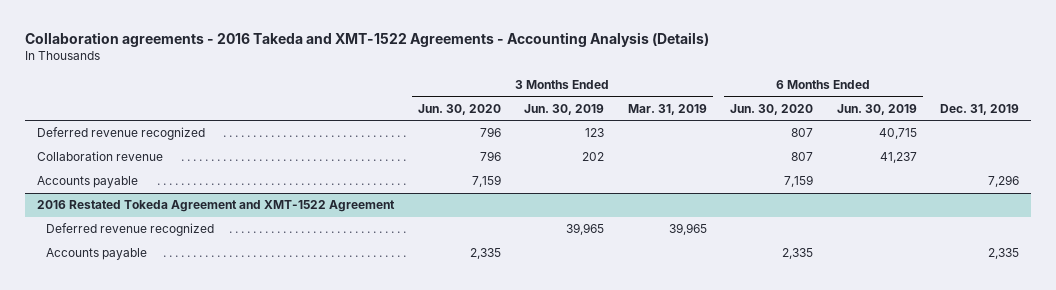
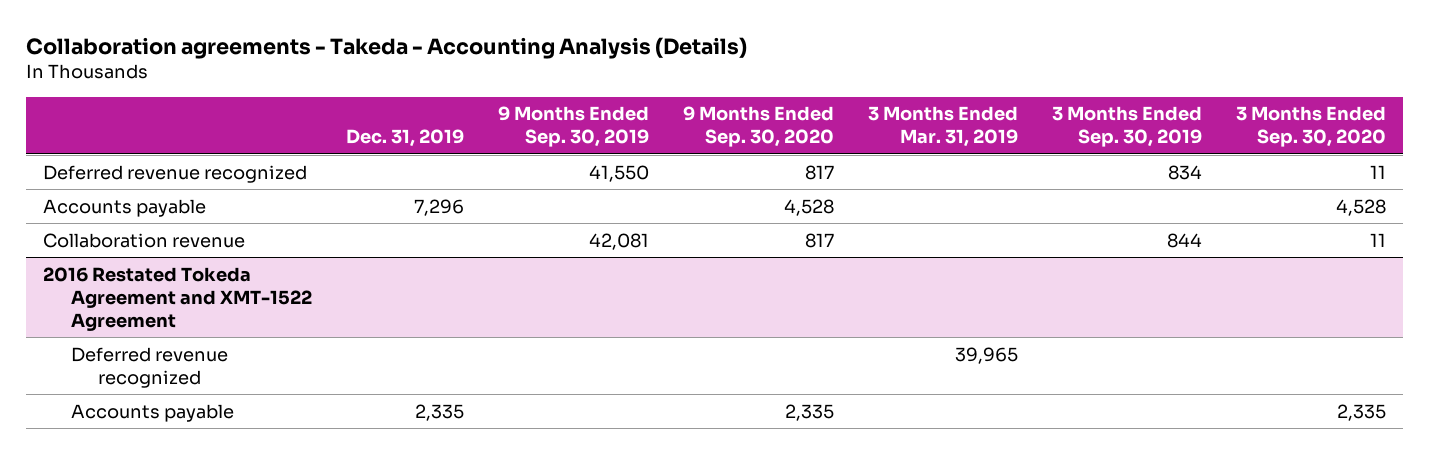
- Collaboration agreements - 2016 Takeda and XMT-1522 Agreements - Accounting Analysis (Details)
+ Collaboration agreements - Takeda - Accounting Analysis (Details)
- | 3 Months Ended Jun. 30, 2020 | 3 Months Ended Jun. 30, 2019 | 3 Months Ended Mar. 31, 2019 | 6 Months Ended Jun. 30, 2020 | 6 Months Ended Jun. 30, 2019 | Dec. 31, 2019
+ | Dec. 31, 2019 | 9 Months Ended Sep. 30, 2019 | 9 Months Ended Sep. 30, 2020 | 3 Months Ended Mar. 31, 2019 | 3 Months Ended Sep. 30, 2019 | 3 Months Ended Sep. 30, 2020
moved down: Collaboration revenue | | 42,081 | 817 | | 844 | 11

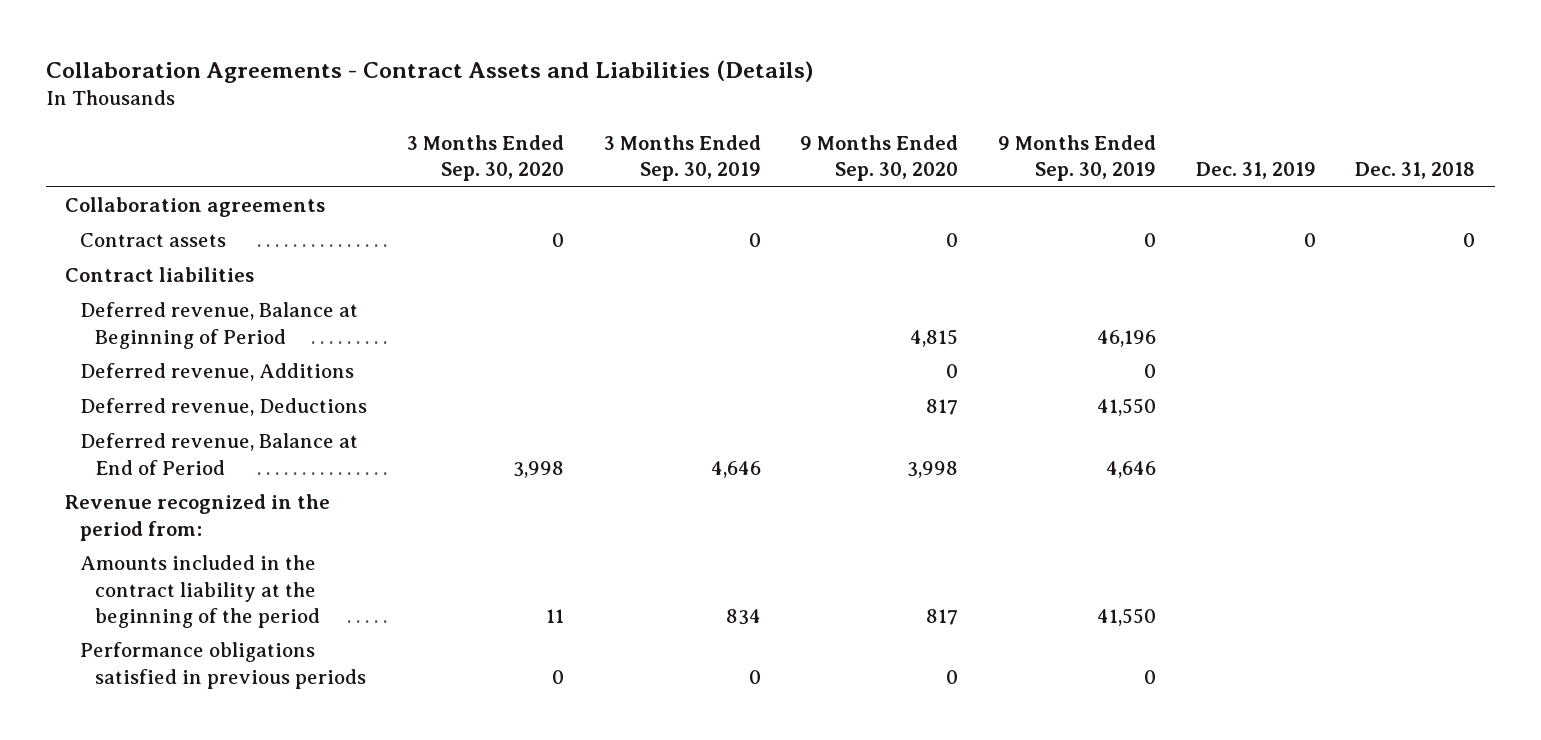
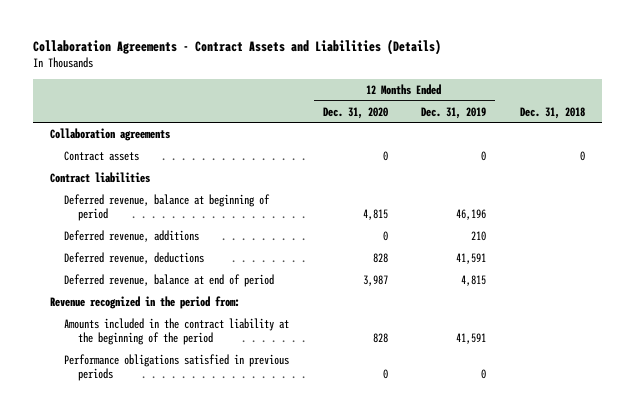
- | 3 Months Ended Sep. 30, 2020 | 3 Months Ended Sep. 30, 2019 | 9 Months Ended Sep. 30, 2020 | 9 Months Ended Sep. 30, 2019 | Dec. 31, 2019 | Dec. 31, 2018
+ | 12 Months Ended Dec. 31, 2020 | 12 Months Ended Dec. 31, 2019 | Dec. 31, 2018
- Deferred revenue, Balance at Beginning of Period | | | 4,815 | 46,196 | |
- Deferred revenue, Additions | | | 0 | 0 | |
- Deferred revenue, Deductions | | | 817 | 41,550 | |
- Deferred revenue, Balance at End of Period | 3,998 | 4,646 | 3,998 | 4,646 | |
+ Deferred revenue, balance at beginning of period | 4,815 | 46,196 |
+ Deferred revenue, additions | 0 | 210 |
+ Deferred revenue, deductions | 828 | 41,591 |
+ Deferred revenue, balance at end of period | 3,987 | 4,815 |

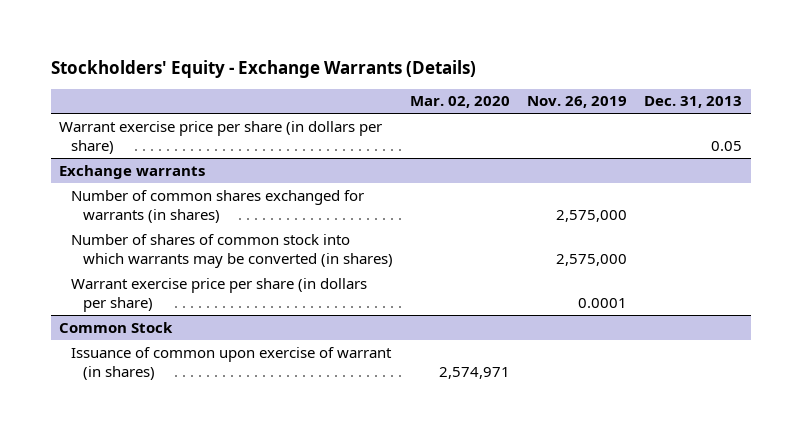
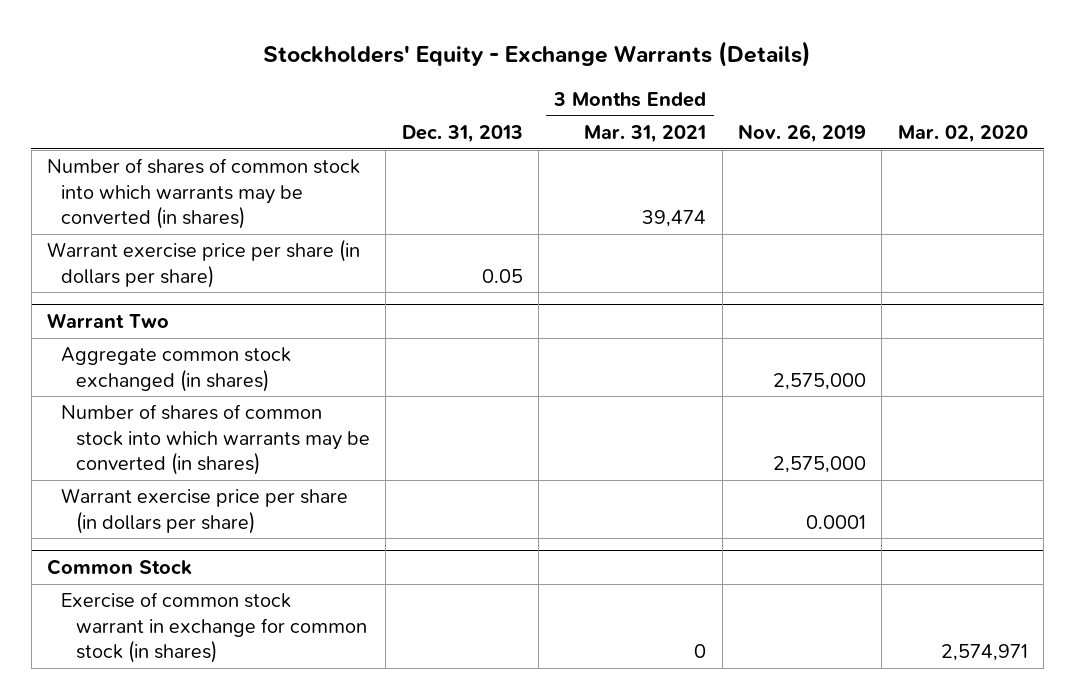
- | Mar. 02, 2020 | Nov. 26, 2019 | Dec. 31, 2013
+ | Dec. 31, 2013 | 3 Months Ended Mar. 31, 2021 | Nov. 26, 2019 | Mar. 02, 2020
+ Number of shares of common stock into which warrants may be converted (in shares) | | 39,474 | |
- Exchange warrants
- Number of common shares exchanged for warrants (in shares) | | 2,575,000 |
+ Warrant Two
+ Aggregate common stock exchanged (in shares) | | | 2,575,000 |
@ Common Stock
- Issuance of common upon exercise of warrant (in shares) | 2,574,971 | |
+ Exercise of common stock warrant in exchange for common stock (in shares) | | 0 | | 2,574,971

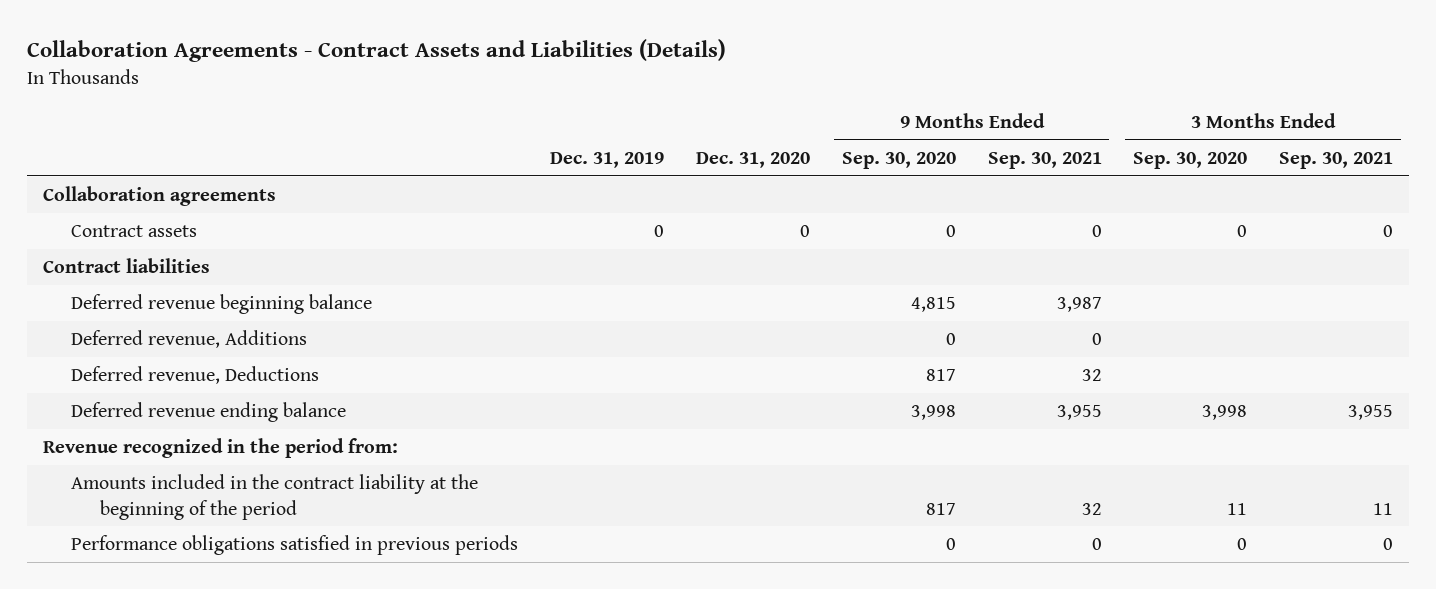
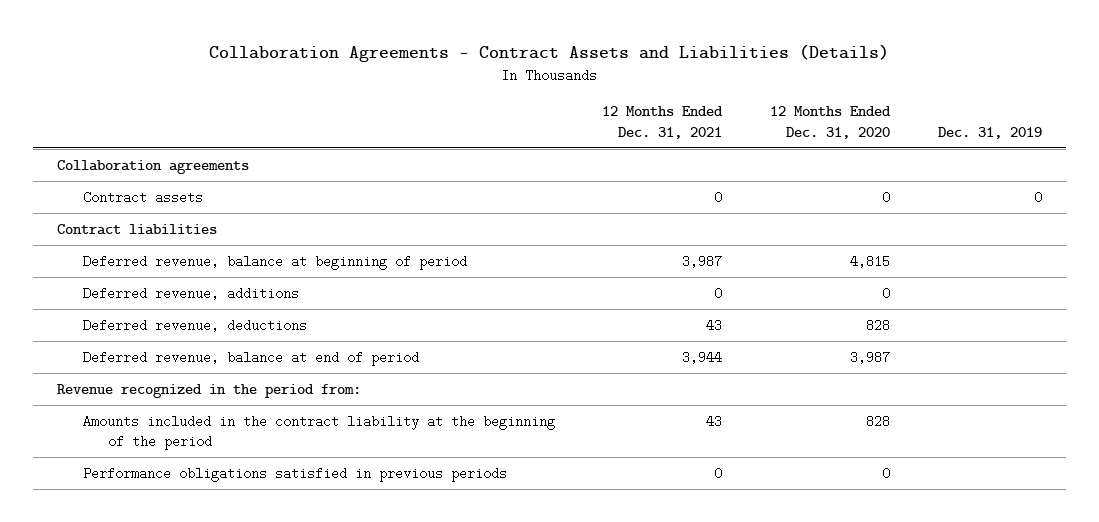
- | Dec. 31, 2019 | Dec. 31, 2020 | 9 Months Ended Sep. 30, 2020 | 9 Months Ended Sep. 30, 2021 | 3 Months Ended Sep. 30, 2020 | 3 Months Ended Sep. 30, 2021
+ | 12 Months Ended Dec. 31, 2021 | 12 Months Ended Dec. 31, 2020 | Dec. 31, 2019
- Deferred revenue beginning balance | | | 4,815 | 3,987 | |
- Deferred revenue, Additions | | | 0 | 0 | |
- Deferred revenue, Deductions | | | 817 | 32 | |
- Deferred revenue ending balance | | | 3,998 | 3,955 | 3,998 | 3,955
+ Deferred revenue, balance at beginning of period | 3,987 | 4,815 |
+ Deferred revenue, additions | 0 | 0 |
+ Deferred revenue, deductions | 43 | 828 |
+ Deferred revenue, balance at end of period | 3,944 | 3,987 |

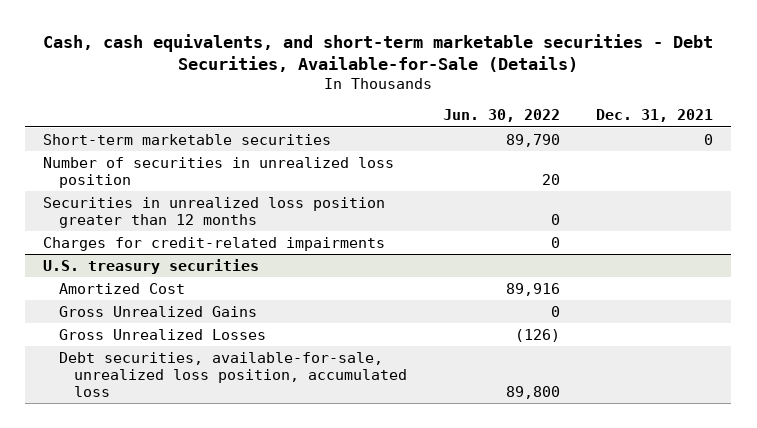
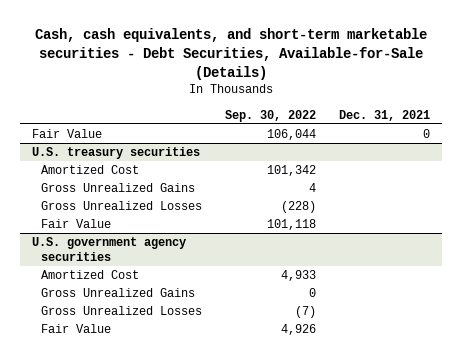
- | Jun. 30, 2022 | Dec. 31, 2021
+ | Sep. 30, 2022 | Dec. 31, 2021
- Short-term marketable securities | 89,790 | 0
- Number of securities in unrealized loss position | 20 |
- Securities in unrealized loss position greater than 12 months | 0 |
- Charges for credit-related impairments | 0 |
+ Fair Value | 106,044 | 0
@ U.S. treasury securities
- Debt securities, available-for-sale, unrealized loss position, accumulated loss | 89,800 |
+ Fair Value | 101,118 |
+ U.S. government agency securities
+ Amortized Cost | 4,933 |
+ Gross Unrealized Gains | 0 |
+ Gross Unrealized Losses | (7) |
+ Fair Value | 4,926 |

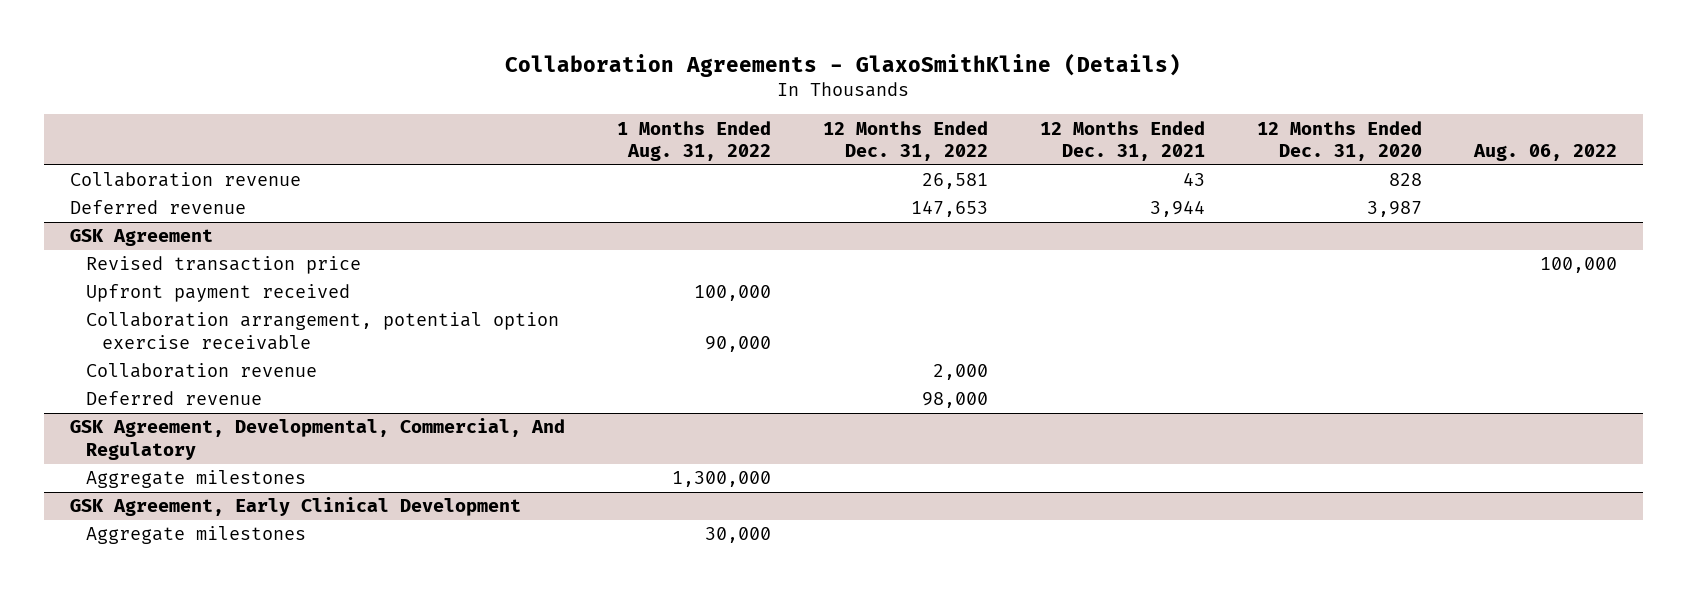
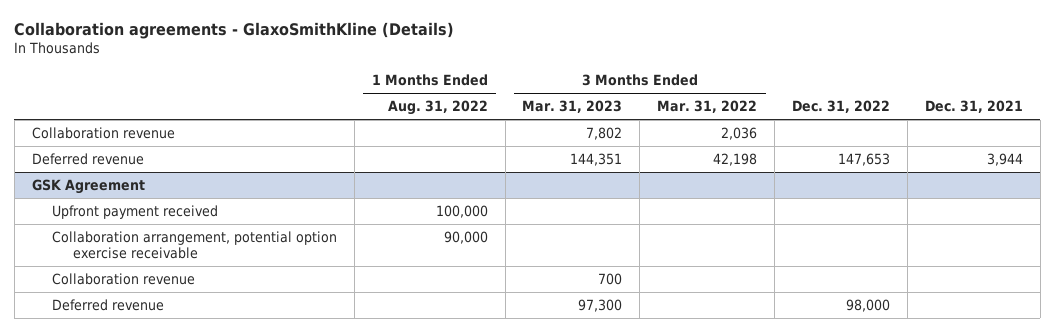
- Collaboration Agreements - GlaxoSmithKline (Details)
+ Collaboration agreements - GlaxoSmithKline (Details)
- | 1 Months Ended Aug. 31, 2022 | 12 Months Ended Dec. 31, 2022 | 12 Months Ended Dec. 31, 2021 | 12 Months Ended Dec. 31, 2020 | Aug. 06, 2022
+ | 1 Months Ended Aug. 31, 2022 | 3 Months Ended Mar. 31, 2023 | 3 Months Ended Mar. 31, 2022 | Dec. 31, 2022 | Dec. 31, 2021
@ GSK Agreement
- Revised transaction price | | | | | 100,000
- GSK Agreement, Developmental, Commercial, And Regulatory
- Aggregate milestones | 1,300,000 | | | |
- GSK Agreement, Early Clinical Development
- Aggregate milestones | 30,000 | | | |

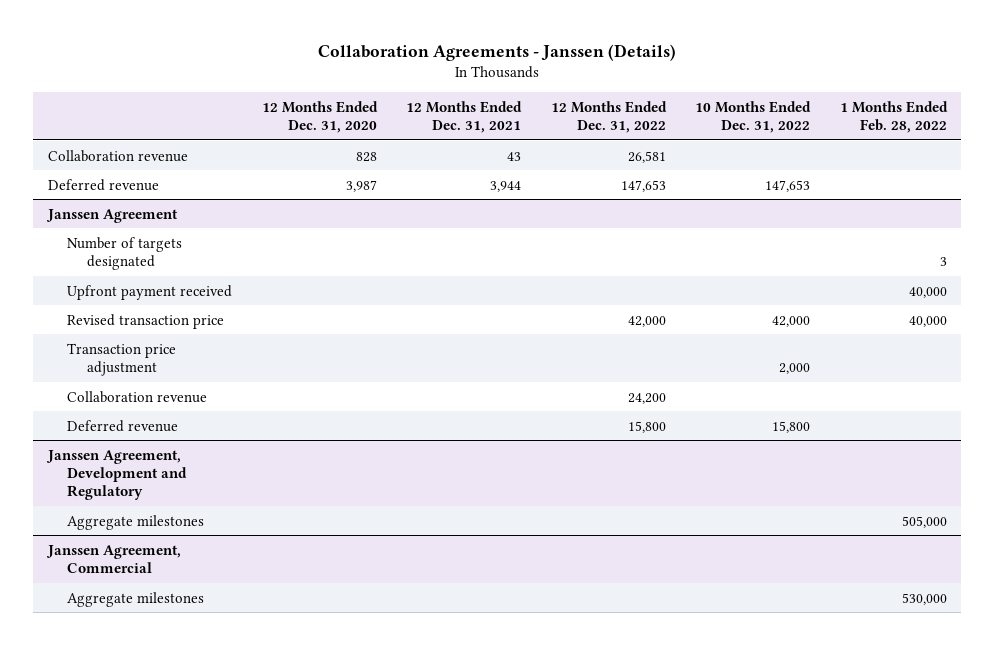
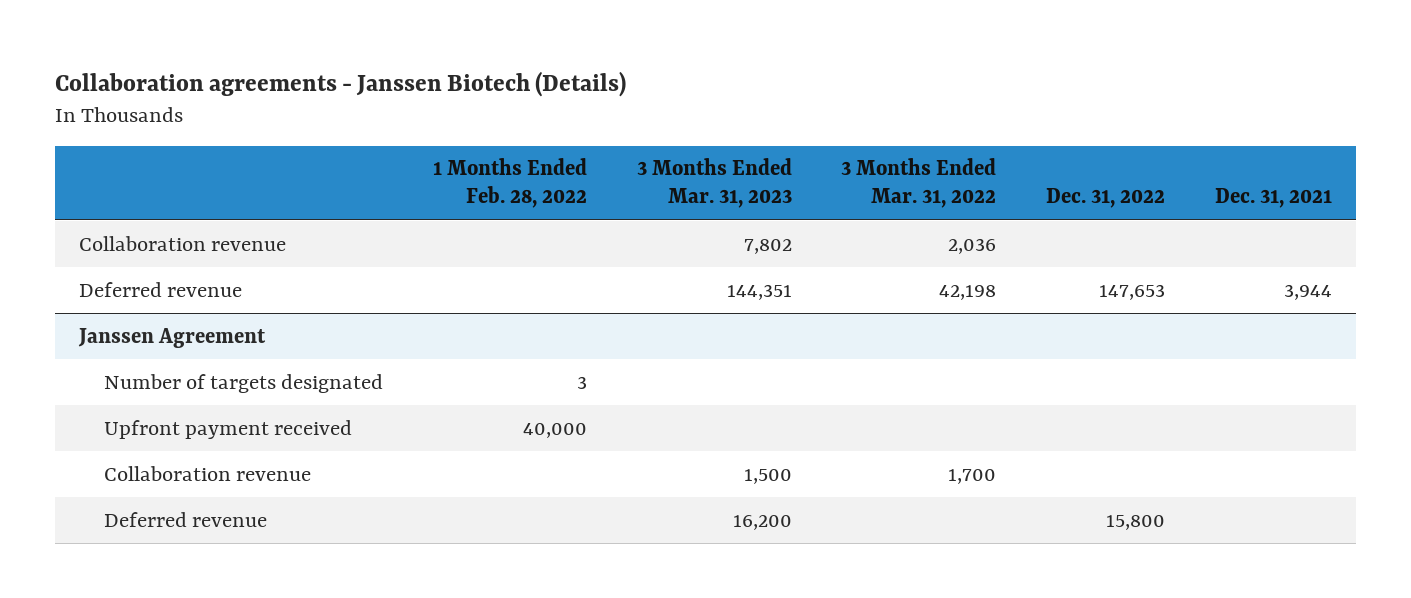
- Collaboration Agreements - Janssen (Details)
+ Collaboration agreements - Janssen Biotech (Details)
- | 12 Months Ended Dec. 31, 2020 | 12 Months Ended Dec. 31, 2021 | 12 Months Ended Dec. 31, 2022 | 10 Months Ended Dec. 31, 2022 | 1 Months Ended Feb. 28, 2022
+ | 1 Months Ended Feb. 28, 2022 | 3 Months Ended Mar. 31, 2023 | 3 Months Ended Mar. 31, 2022 | Dec. 31, 2022 | Dec. 31, 2021
@ Janssen Agreement
- Revised transaction price | | | 42,000 | 42,000 | 40,000
- Transaction price adjustment | | | | 2,000 |
- Janssen Agreement, Development and Regulatory
- Aggregate milestones | | | | | 505,000
- Janssen Agreement, Commercial
- Aggregate milestones | | | | | 530,000

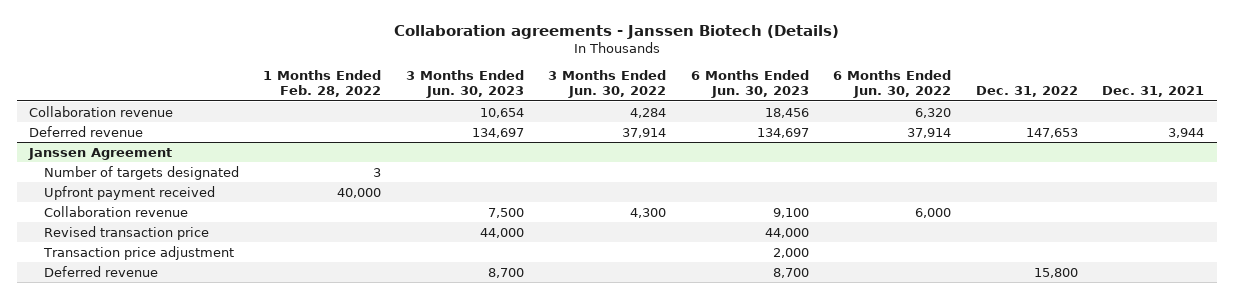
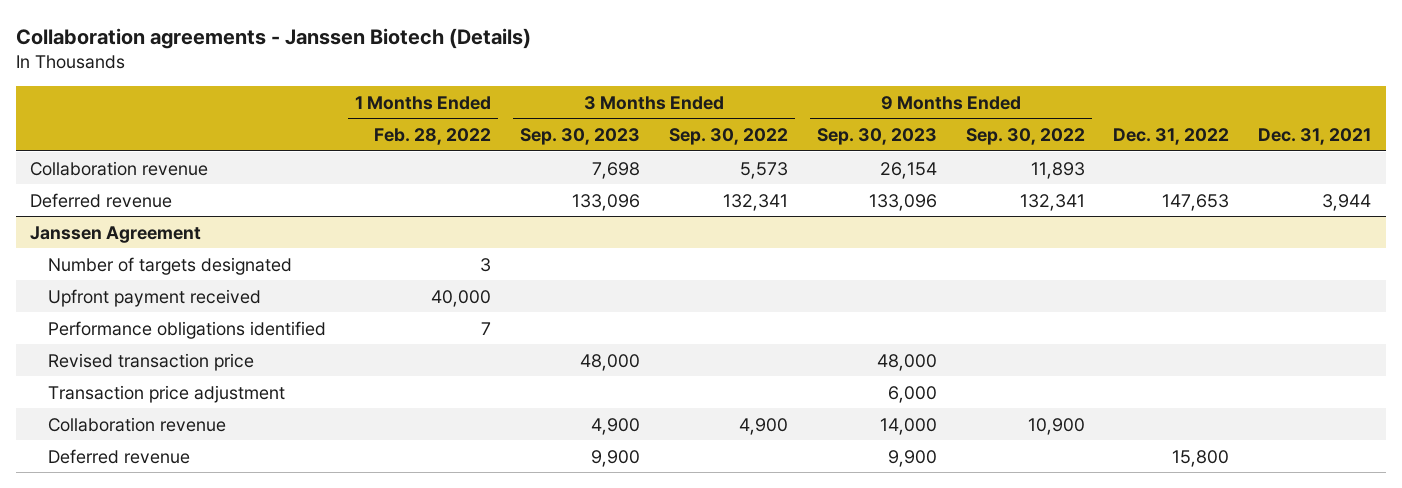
- | 1 Months Ended Feb. 28, 2022 | 3 Months Ended Jun. 30, 2023 | 3 Months Ended Jun. 30, 2022 | 6 Months Ended Jun. 30, 2023 | 6 Months Ended Jun. 30, 2022 | Dec. 31, 2022 | Dec. 31, 2021
+ | 1 Months Ended Feb. 28, 2022 | 3 Months Ended Sep. 30, 2023 | 3 Months Ended Sep. 30, 2022 | 9 Months Ended Sep. 30, 2023 | 9 Months Ended Sep. 30, 2022 | Dec. 31, 2022 | Dec. 31, 2021
@ Janssen Agreement
+ Performance obligations identified | 7 | | | | | |
moved down: Collaboration revenue | | 4,900 | 4,900 | 14,000 | 10,900 | |

